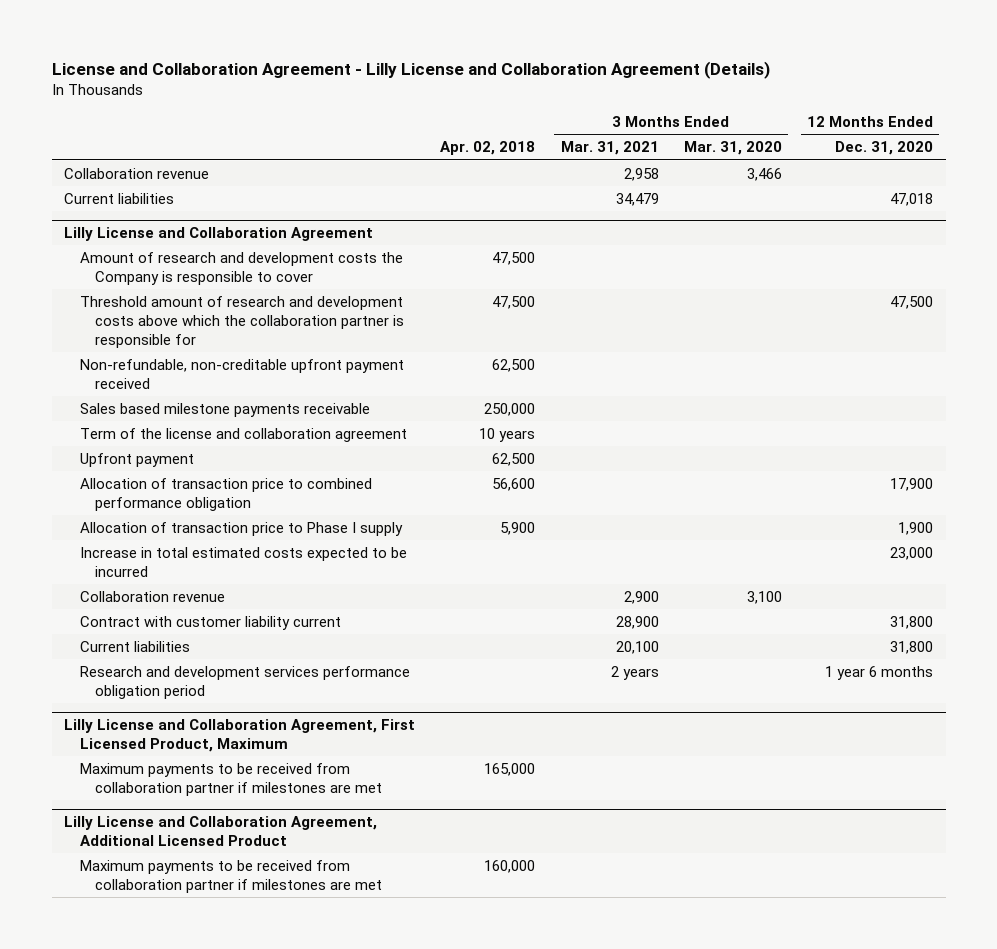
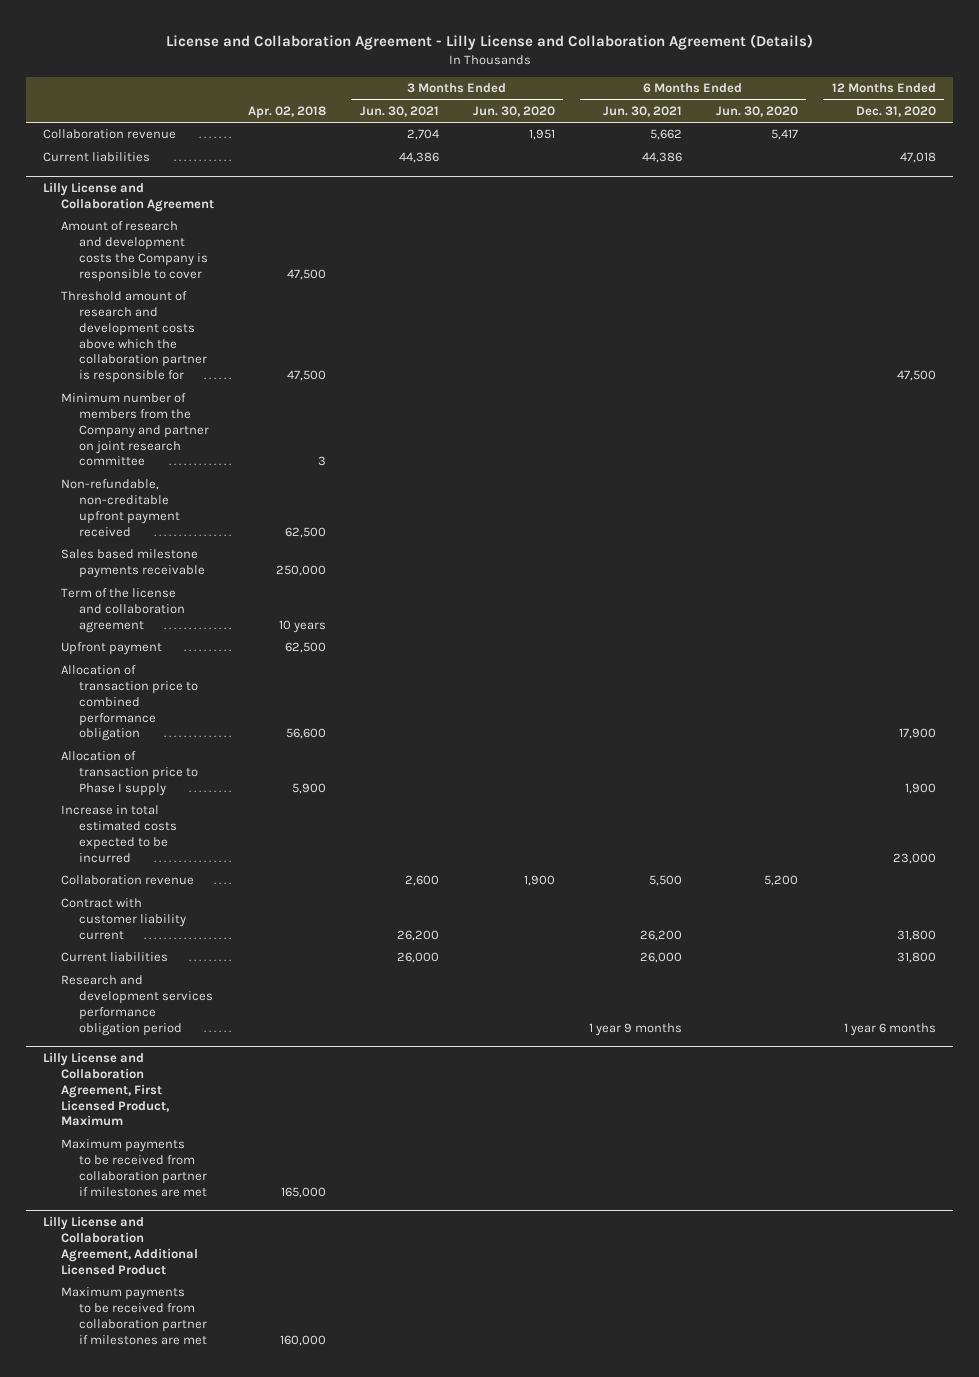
- | Apr. 02, 2018 | 3 Months Ended Mar. 31, 2021 | 3 Months Ended Mar. 31, 2020 | 12 Months Ended Dec. 31, 2020
+ | Apr. 02, 2018 | 3 Months Ended Jun. 30, 2021 | 3 Months Ended Jun. 30, 2020 | 6 Months Ended Jun. 30, 2021 | 6 Months Ended Jun. 30, 2020 | 12 Months Ended Dec. 31, 2020
@ Lilly License and Collaboration Agreement
+ Minimum number of members from the Company and partner on joint research committee | 3 | | | | |

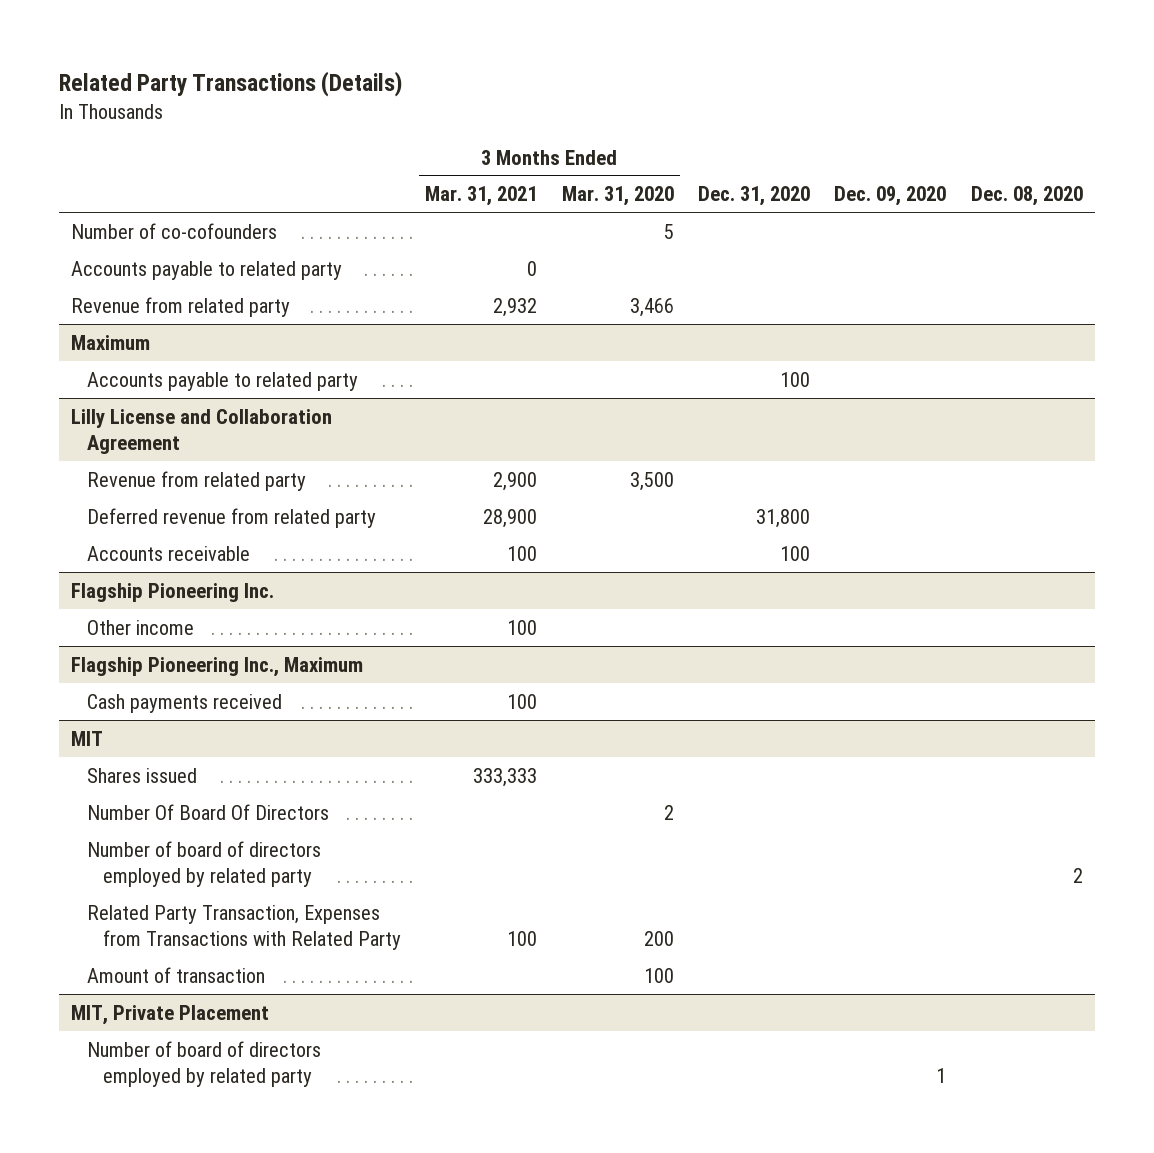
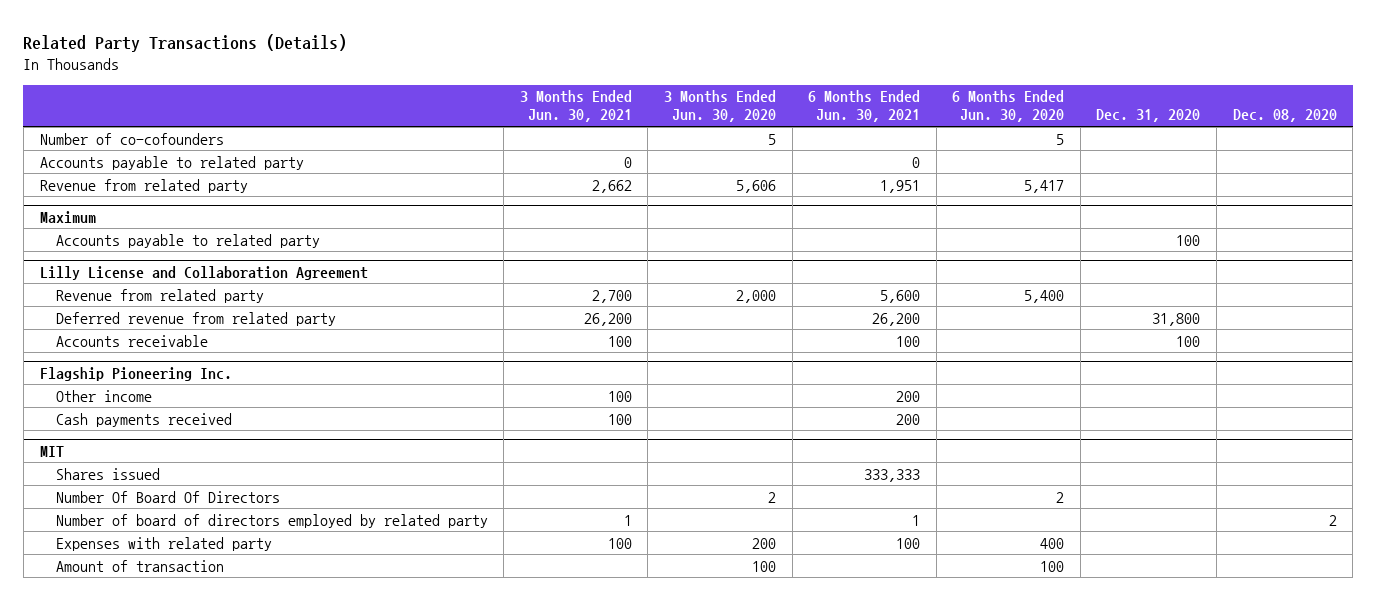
- | 3 Months Ended Mar. 31, 2021 | 3 Months Ended Mar. 31, 2020 | Dec. 31, 2020 | Dec. 09, 2020 | Dec. 08, 2020
+ | 3 Months Ended Jun. 30, 2021 | 3 Months Ended Jun. 30, 2020 | 6 Months Ended Jun. 30, 2021 | 6 Months Ended Jun. 30, 2020 | Dec. 31, 2020 | Dec. 08, 2020
- Flagship Pioneering Inc., Maximum
- Cash payments received | 100 | | | |
@ Flagship Pioneering Inc.
+ Cash payments received | 100 | | 200 | | |
@ MIT
- Related Party Transaction, Expenses from Transactions with Related Party | 100 | 200 | | |
+ Expenses with related party | 100 | 200 | 100 | 400 | |
- MIT, Private Placement
- Number of board of directors employed by related party | | | | 1 |

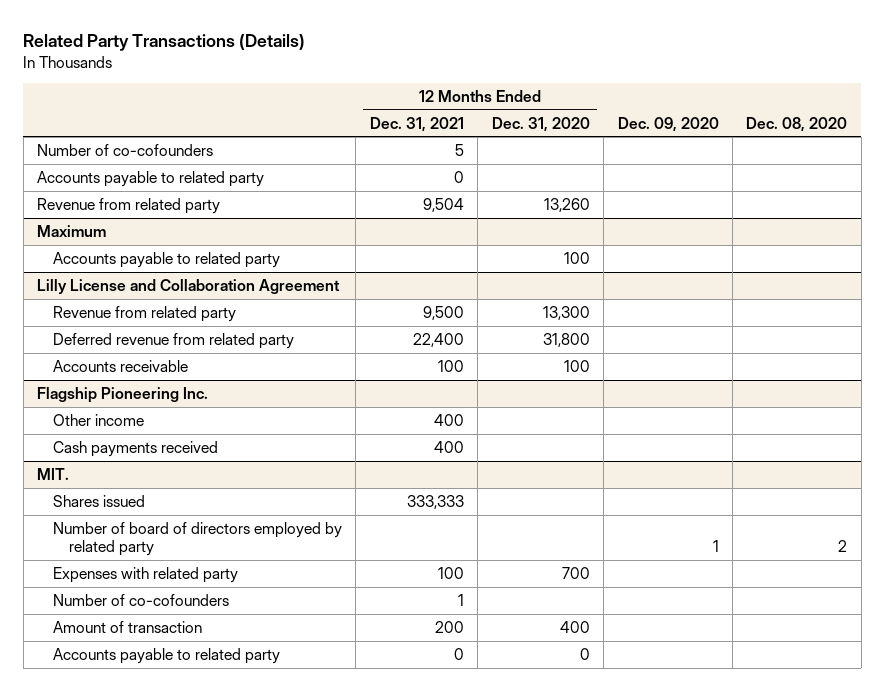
- | 3 Months Ended Jun. 30, 2021 | 3 Months Ended Jun. 30, 2020 | 6 Months Ended Jun. 30, 2021 | 6 Months Ended Jun. 30, 2020 | Dec. 31, 2020 | Dec. 08, 2020
+ | 12 Months Ended Dec. 31, 2021 | 12 Months Ended Dec. 31, 2020 | Dec. 09, 2020 | Dec. 08, 2020
- MIT
+ MIT.
- Number Of Board Of Directors | | 2 | | 2 | |
+ Number of co-cofounders | 1 | | |
+ Accounts payable to related party | 0 | 0 | |

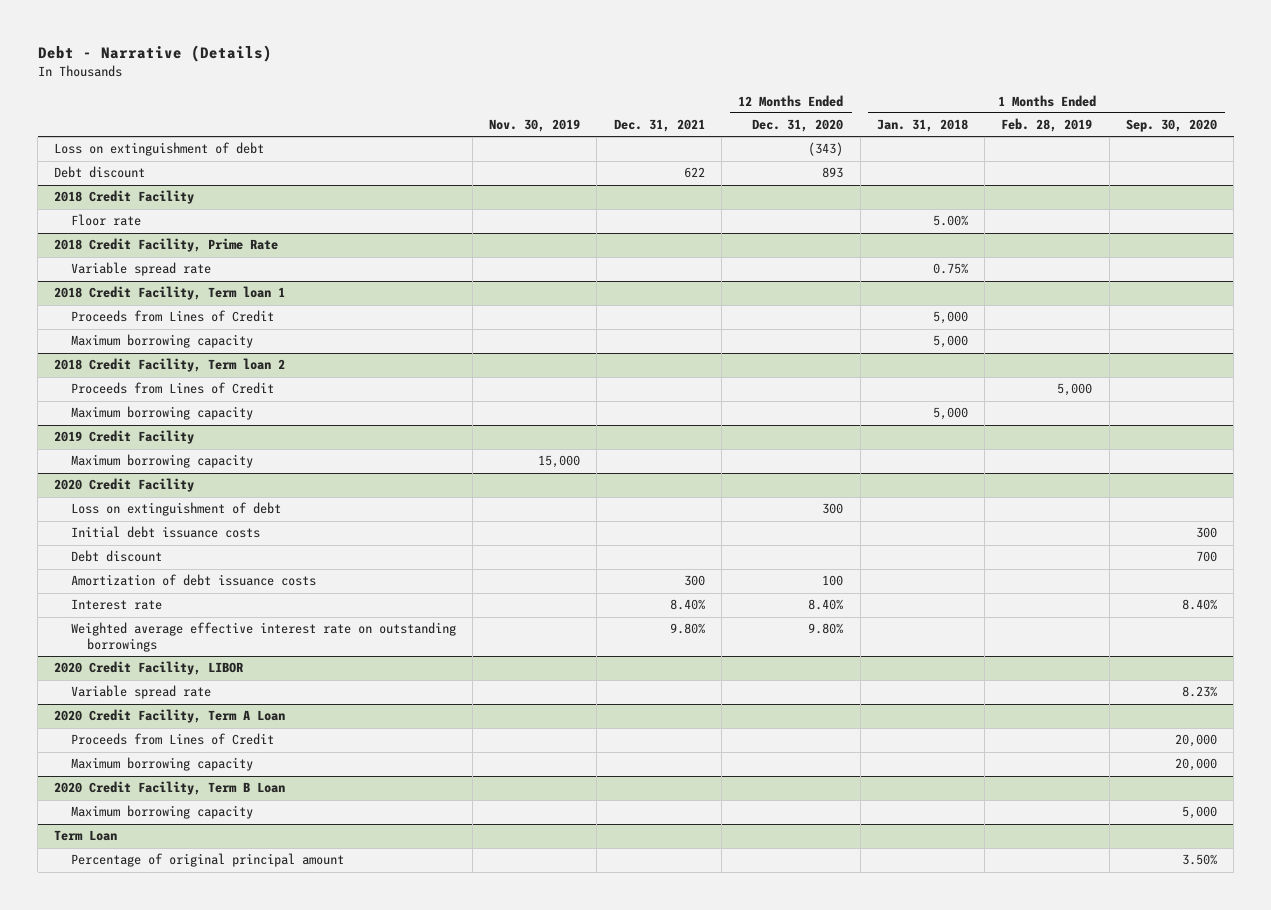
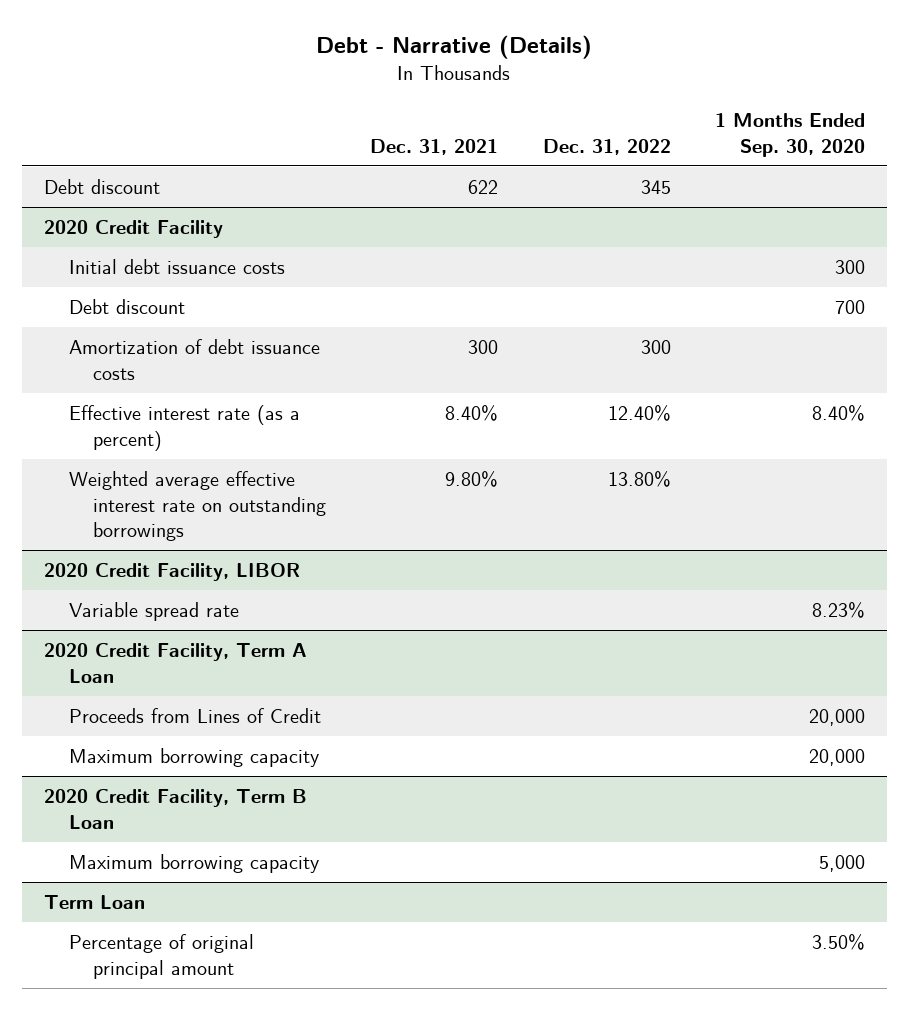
- | Nov. 30, 2019 | Dec. 31, 2021 | 12 Months Ended Dec. 31, 2020 | 1 Months Ended Jan. 31, 2018 | 1 Months Ended Feb. 28, 2019 | 1 Months Ended Sep. 30, 2020
+ | Dec. 31, 2021 | Dec. 31, 2022 | 1 Months Ended Sep. 30, 2020
- Loss on extinguishment of debt | | | (343) | | |
- 2018 Credit Facility
- Floor rate | | | | 5.00% | |
- 2018 Credit Facility, Prime Rate
- Variable spread rate | | | | 0.75% | |
- 2018 Credit Facility, Term loan 1
- Proceeds from Lines of Credit | | | | 5,000 | |
- Maximum borrowing capacity | | | | 5,000 | |
- 2018 Credit Facility, Term loan 2
- Proceeds from Lines of Credit | | | | | 5,000 |
- Maximum borrowing capacity | | | | 5,000 | |
- 2019 Credit Facility
- Maximum borrowing capacity | 15,000 | | | | |
@ 2020 Credit Facility
- Loss on extinguishment of debt | | | 300 | | |
- Interest rate | | 8.40% | 8.40% | | | 8.40%
+ Effective interest rate (as a percent) | 8.40% | 12.40% | 8.40%

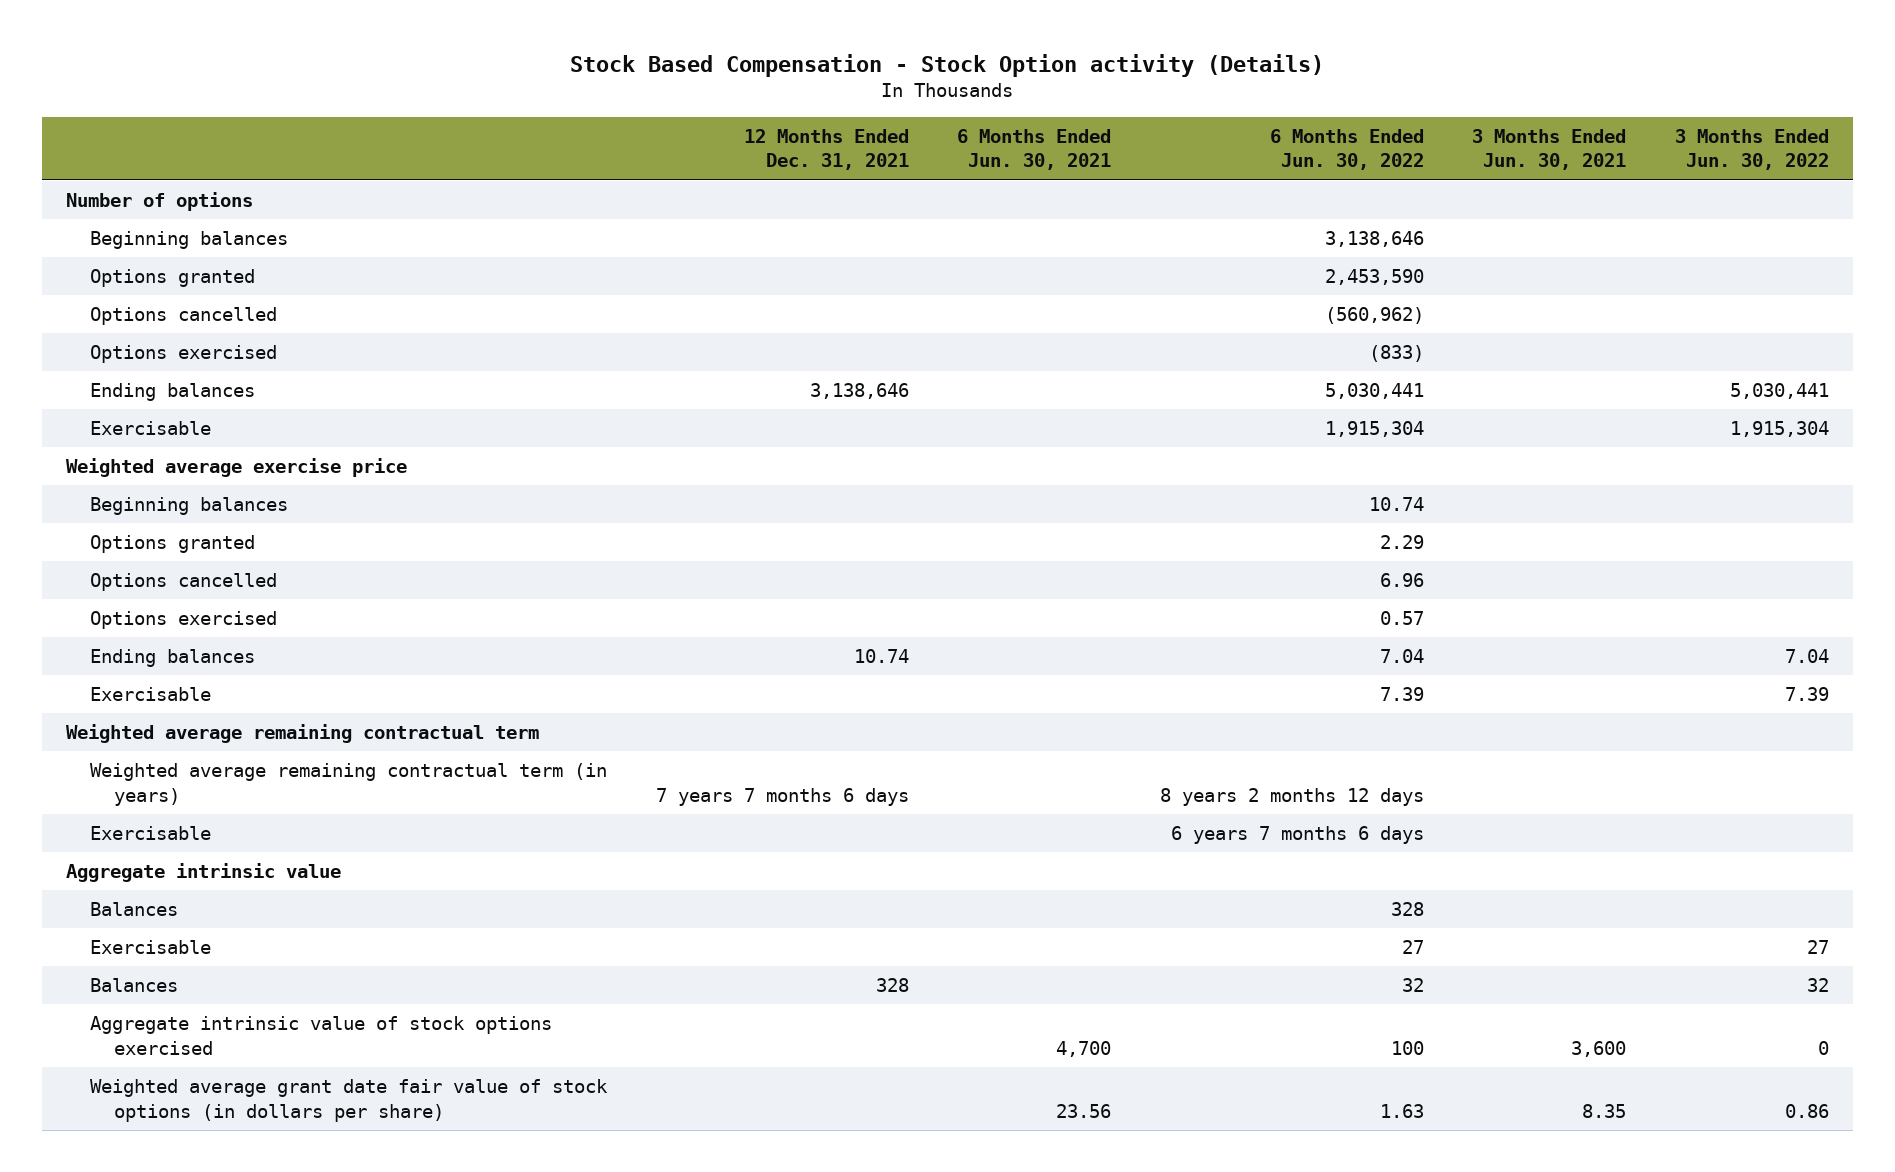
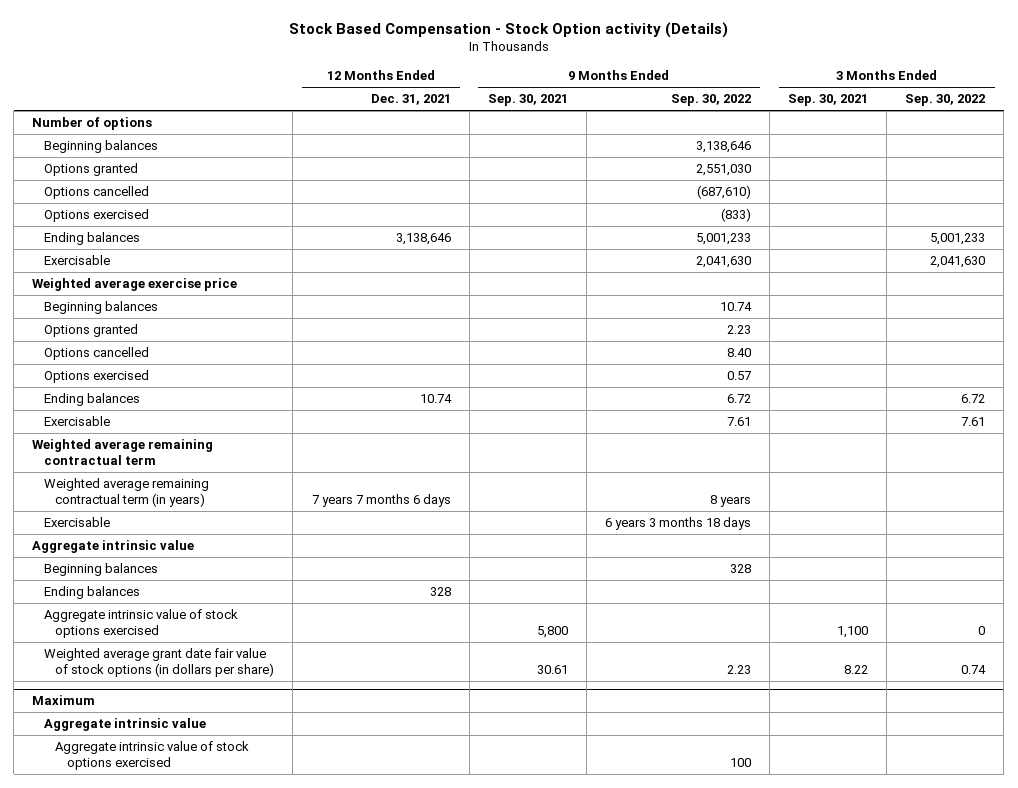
- | 12 Months Ended Dec. 31, 2021 | 6 Months Ended Jun. 30, 2021 | 6 Months Ended Jun. 30, 2022 | 3 Months Ended Jun. 30, 2021 | 3 Months Ended Jun. 30, 2022
+ | 12 Months Ended Dec. 31, 2021 | 9 Months Ended Sep. 30, 2021 | 9 Months Ended Sep. 30, 2022 | 3 Months Ended Sep. 30, 2021 | 3 Months Ended Sep. 30, 2022
- Balances | | | 328 | |
- Exercisable | | | 27 | | 27
- Balances | 328 | | 32 | | 32
+ Beginning balances | | | 328 | |
+ Ending balances | 328 | | | |
+ Maximum
+ Aggregate intrinsic value
+ Aggregate intrinsic value of stock options exercised | | | 100 | |

